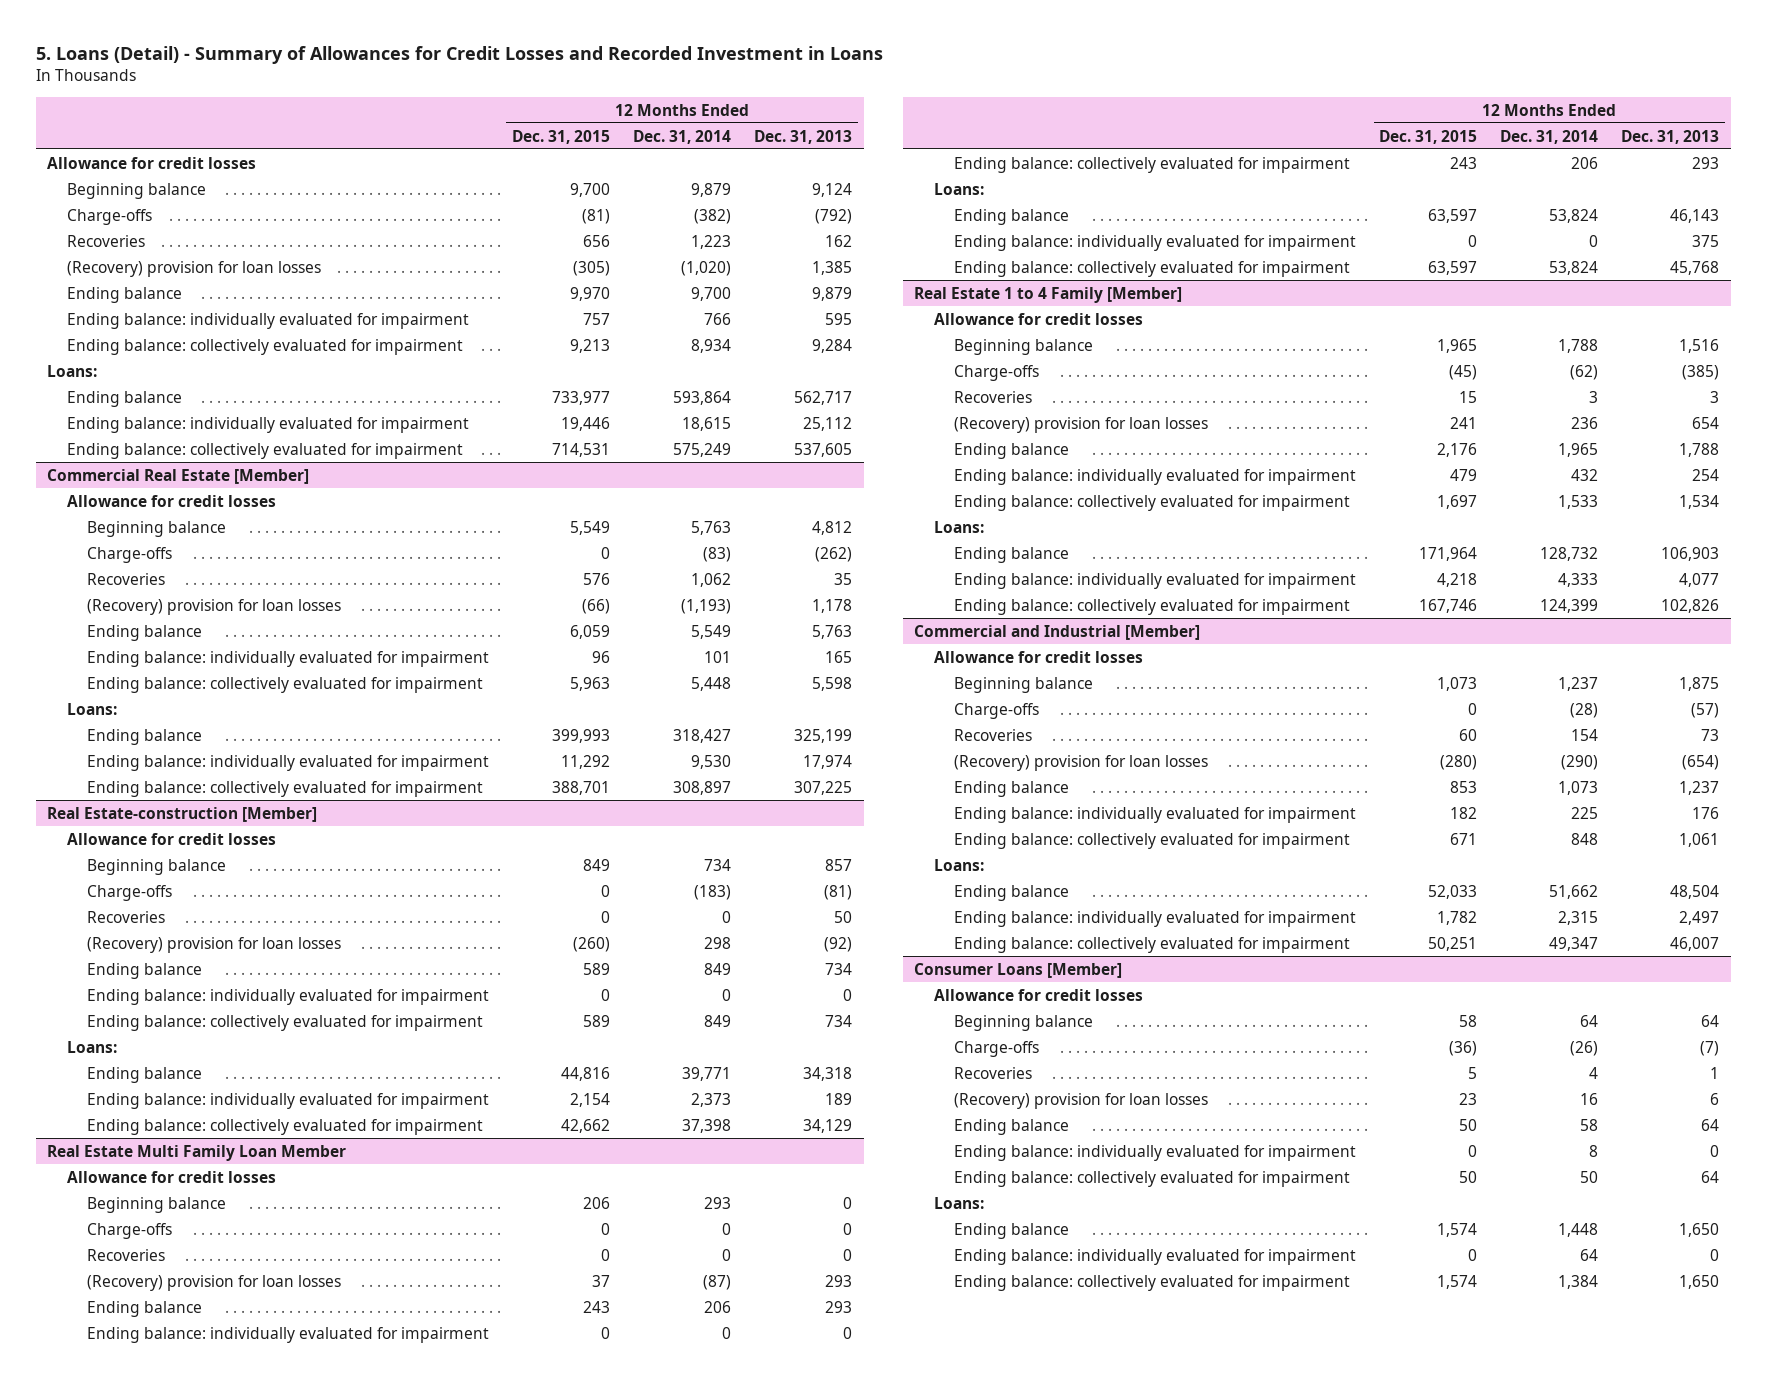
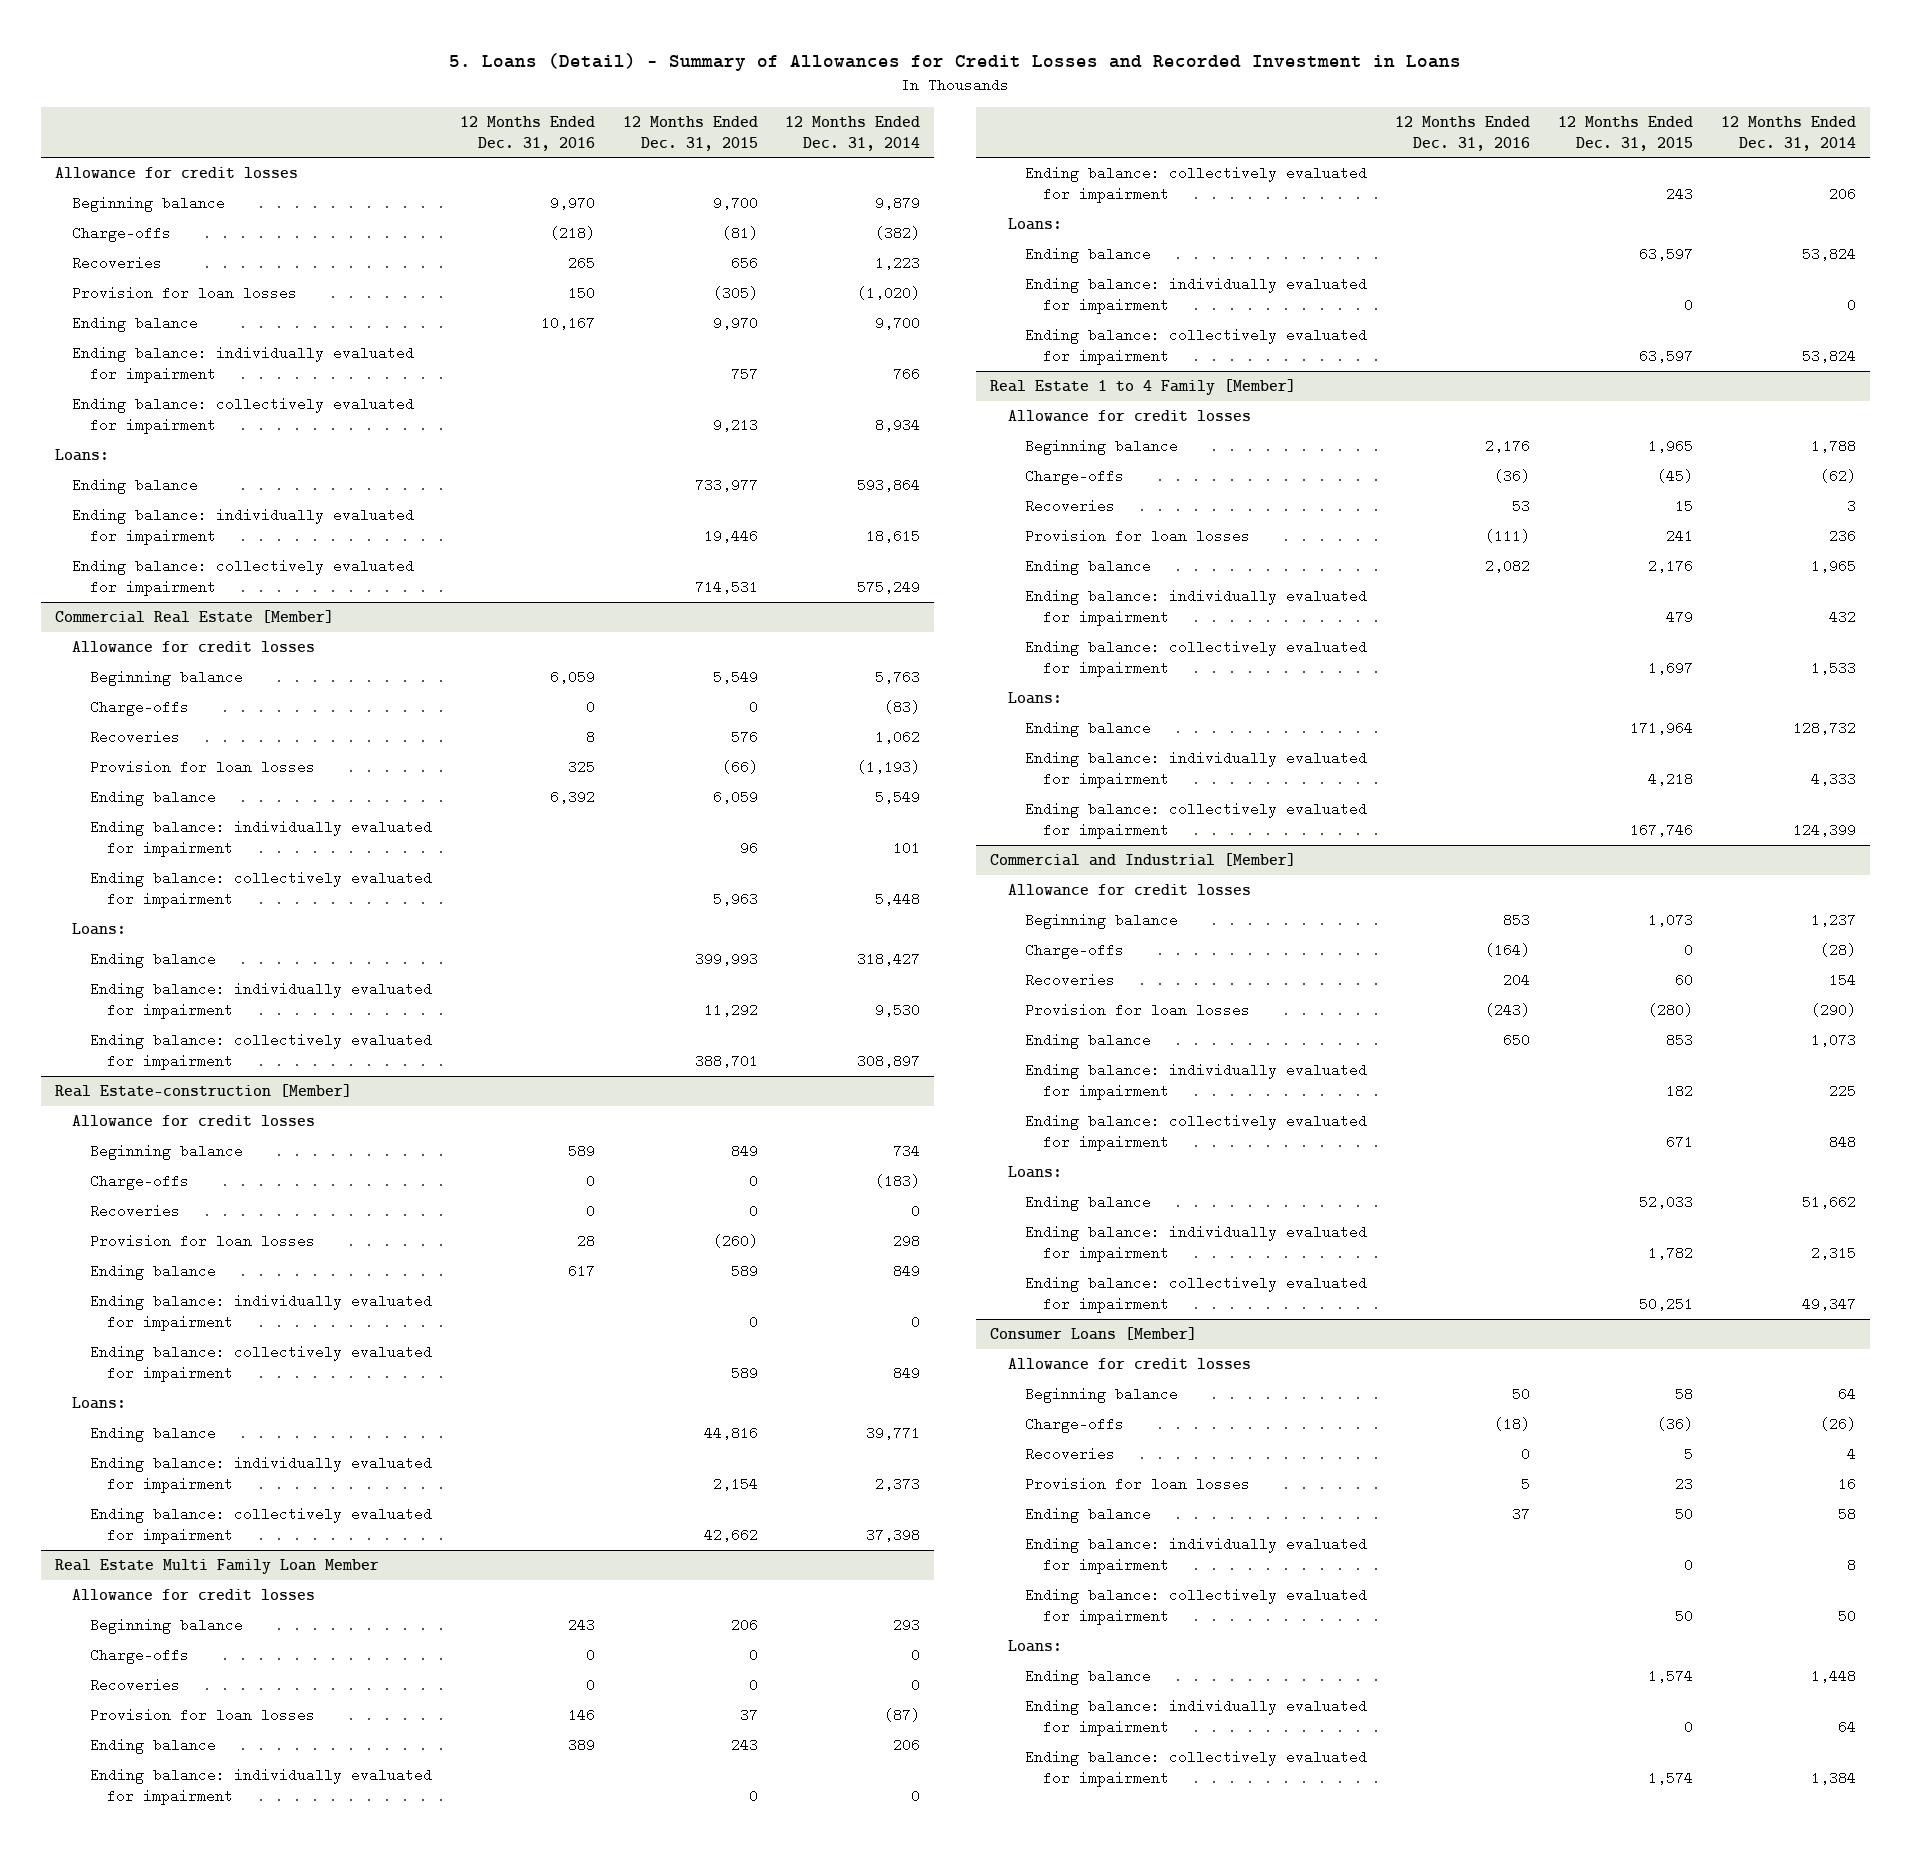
- | 12 Months Ended Dec. 31, 2015 | 12 Months Ended Dec. 31, 2014 | 12 Months Ended Dec. 31, 2013
+ | 12 Months Ended Dec. 31, 2016 | 12 Months Ended Dec. 31, 2015 | 12 Months Ended Dec. 31, 2014
- (Recovery) provision for loan losses | (305) | (1,020) | 1,385
+ Provision for loan losses | 150 | (305) | (1,020)
@ Commercial Real Estate [Member]
- (Recovery) provision for loan losses | (66) | (1,193) | 1,178
+ Provision for loan losses | 325 | (66) | (1,193)
@ Real Estate-construction [Member]
- (Recovery) provision for loan losses | (260) | 298 | (92)
+ Provision for loan losses | 28 | (260) | 298
@ Real Estate Multi Family Loan Member
- (Recovery) provision for loan losses | 37 | (87) | 293
+ Provision for loan losses | 146 | 37 | (87)
@ Real Estate 1 to 4 Family [Member]
- (Recovery) provision for loan losses | 241 | 236 | 654
+ Provision for loan losses | (111) | 241 | 236
@ Commercial and Industrial [Member]
- (Recovery) provision for loan losses | (280) | (290) | (654)
+ Provision for loan losses | (243) | (280) | (290)
@ Consumer Loans [Member]
- (Recovery) provision for loan losses | 23 | 16 | 6
+ Provision for loan losses | 5 | 23 | 16

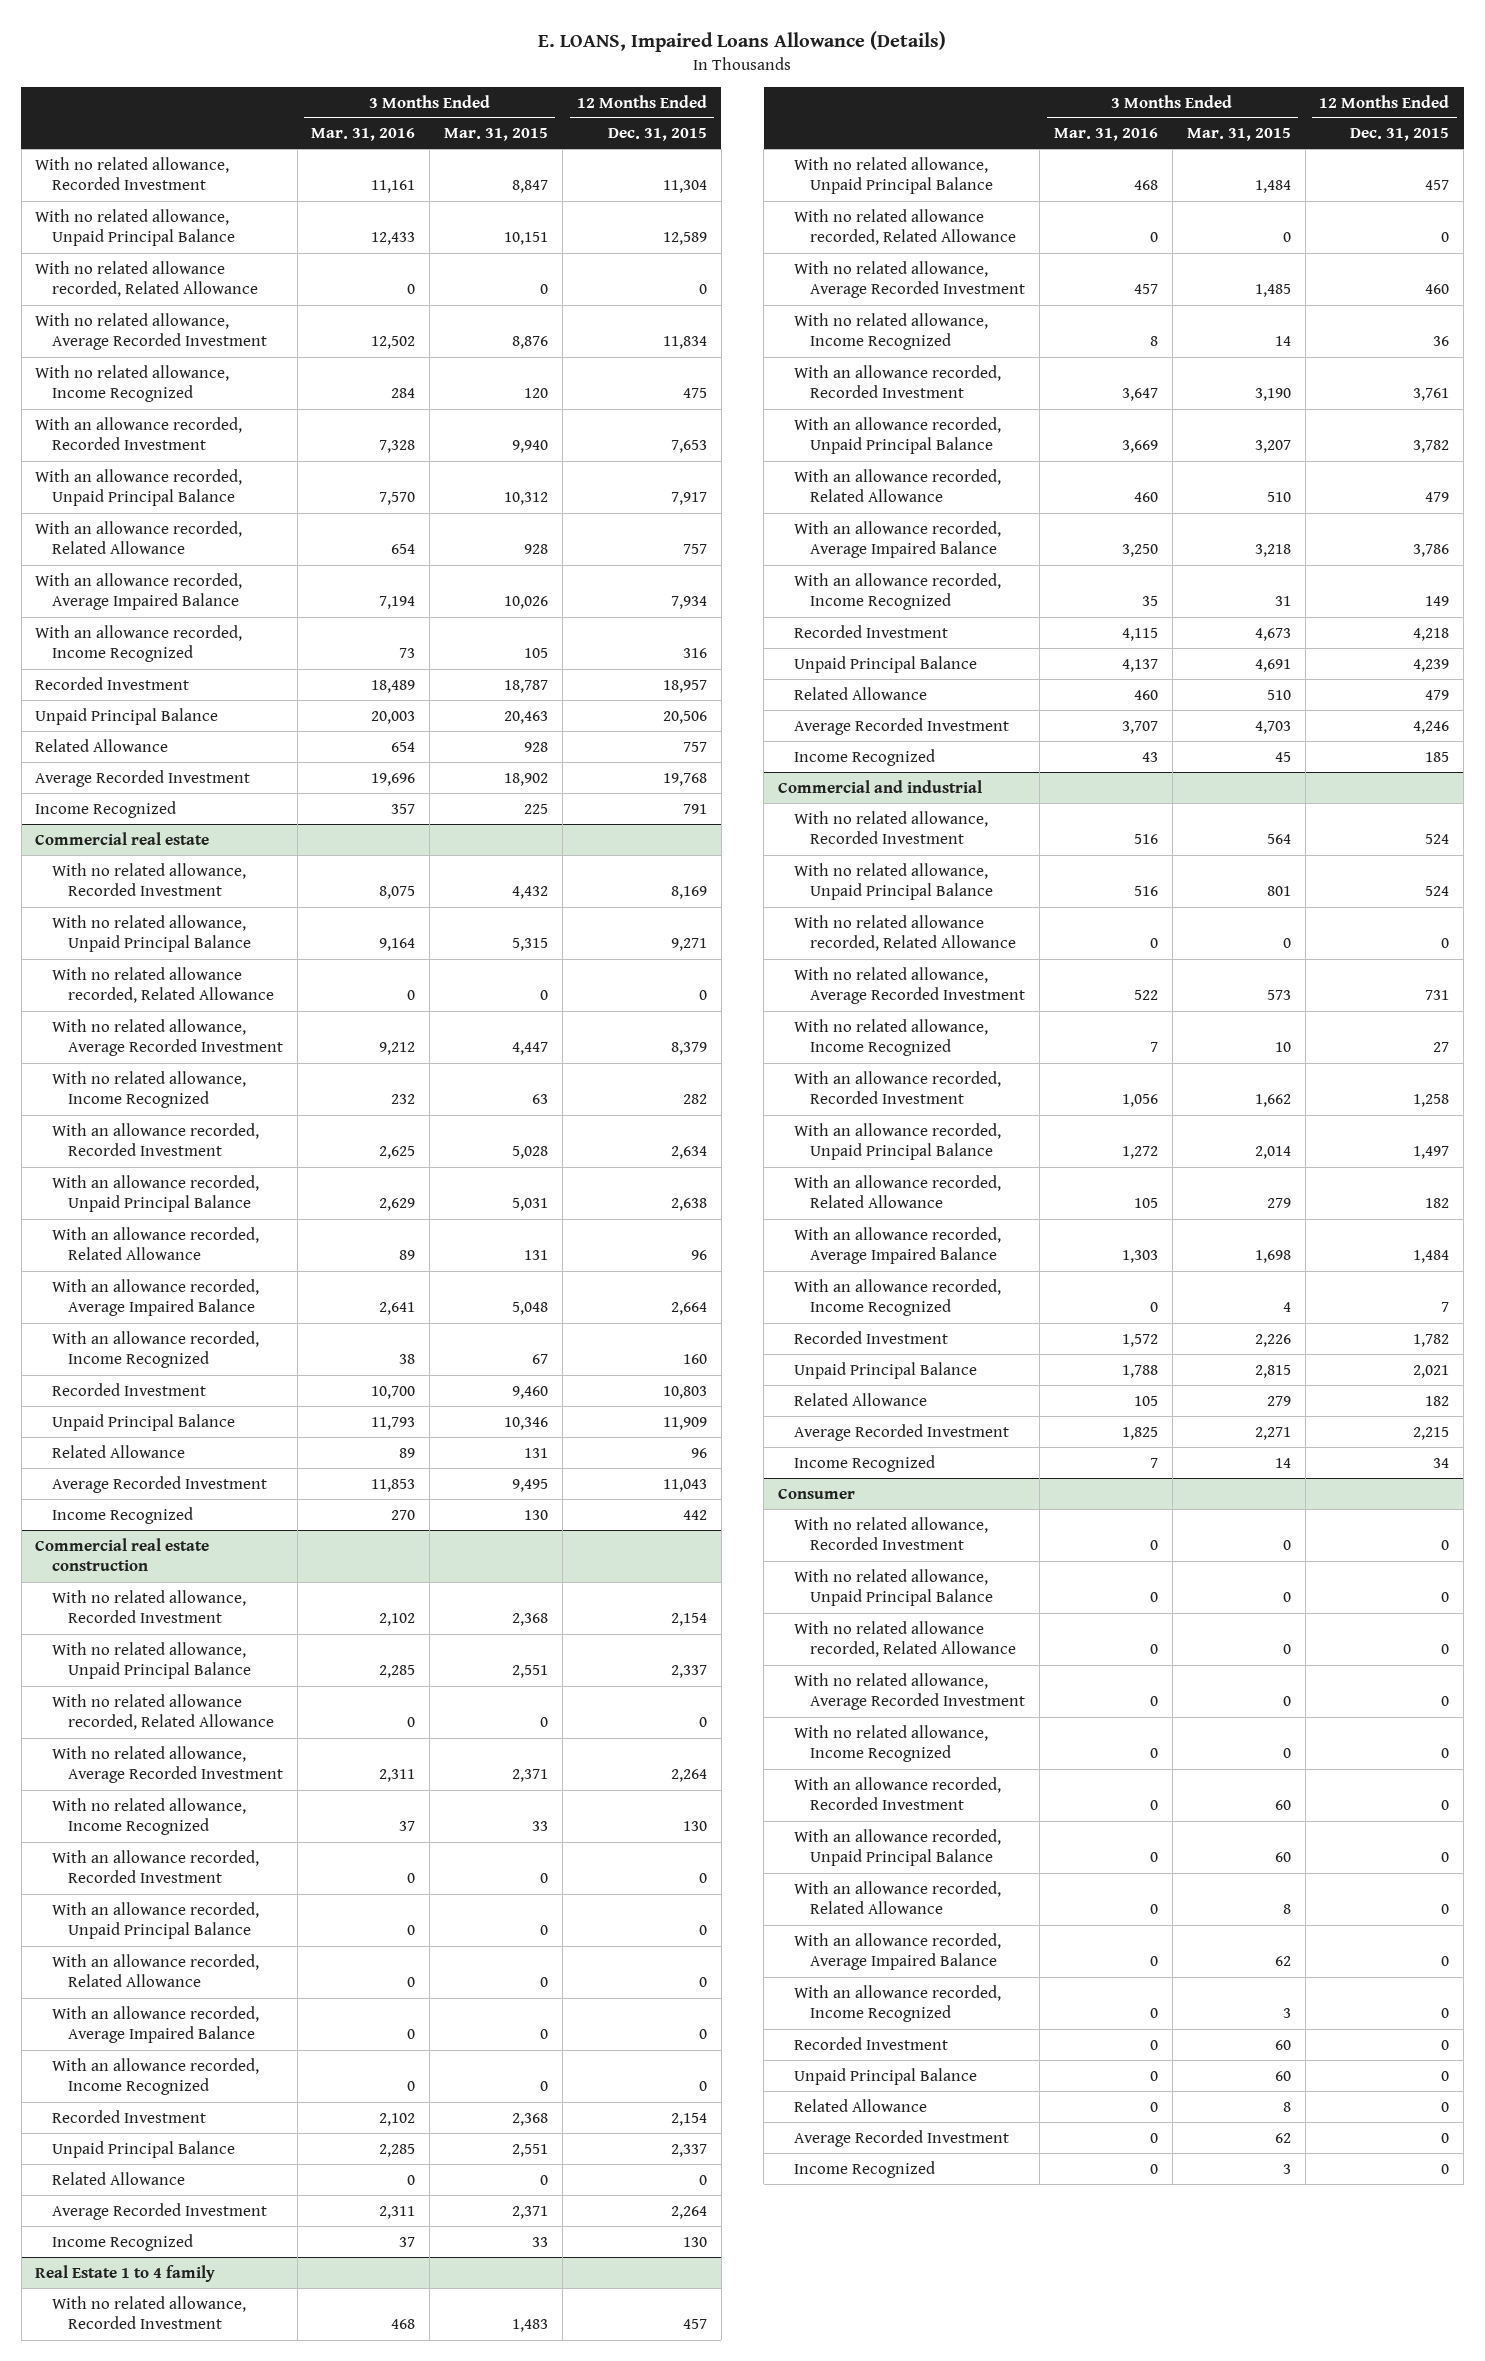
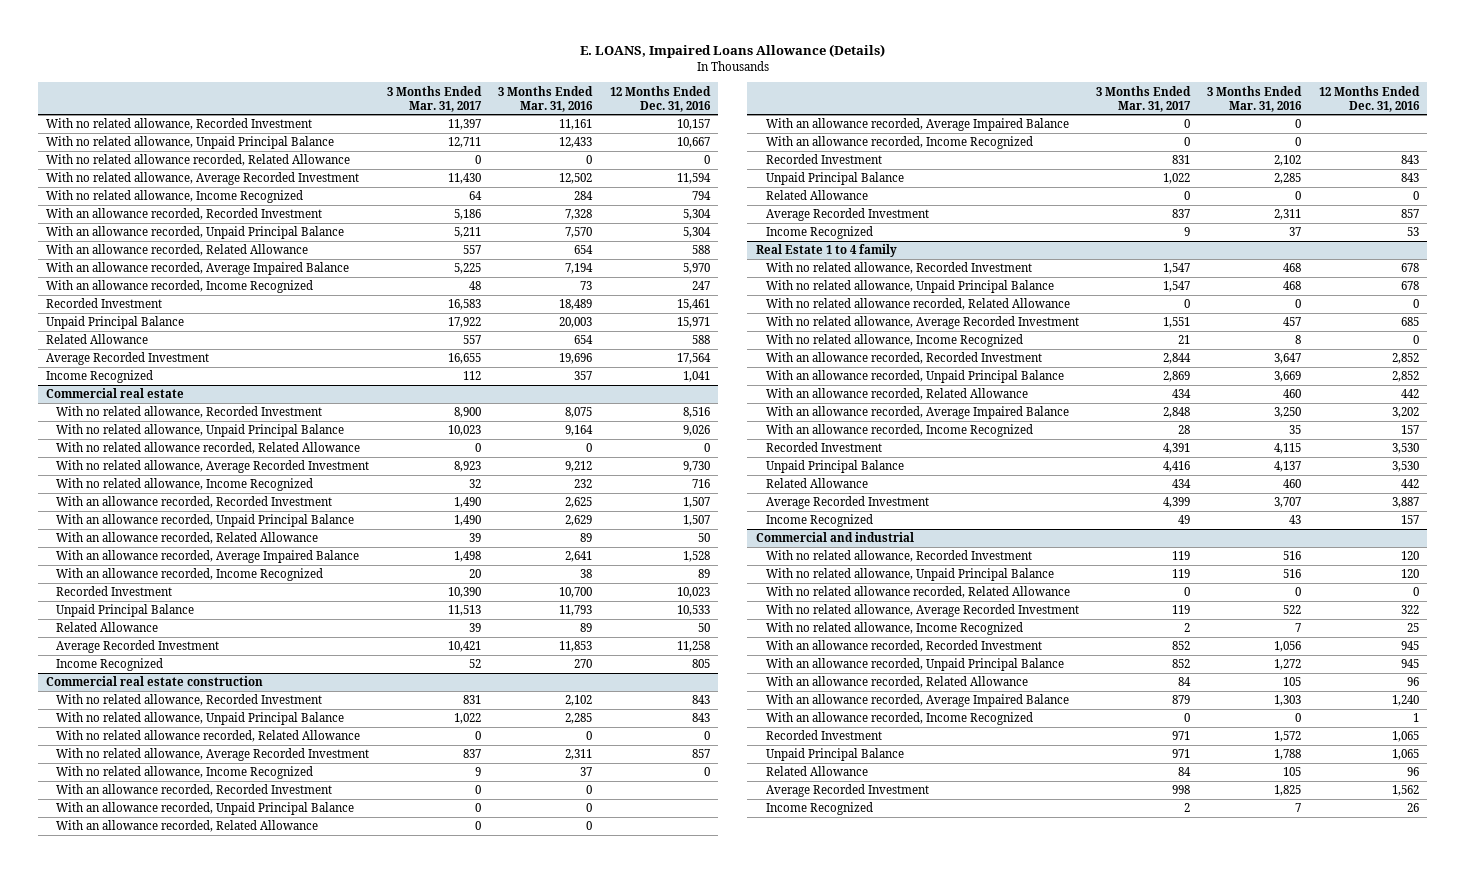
- | 3 Months Ended Mar. 31, 2016 | 3 Months Ended Mar. 31, 2015 | 12 Months Ended Dec. 31, 2015
+ | 3 Months Ended Mar. 31, 2017 | 3 Months Ended Mar. 31, 2016 | 12 Months Ended Dec. 31, 2016
- Consumer
- With no related allowance, Recorded Investment | 0 | 0 | 0
- With no related allowance, Unpaid Principal Balance | 0 | 0 | 0
- With no related allowance recorded, Related Allowance | 0 | 0 | 0
- With no related allowance, Average Recorded Investment | 0 | 0 | 0
- With no related allowance, Income Recognized | 0 | 0 | 0
- With an allowance recorded, Recorded Investment | 0 | 60 | 0
- With an allowance recorded, Unpaid Principal Balance | 0 | 60 | 0
- With an allowance recorded, Related Allowance | 0 | 8 | 0
- With an allowance recorded, Average Impaired Balance | 0 | 62 | 0
- With an allowance recorded, Income Recognized | 0 | 3 | 0
- Recorded Investment | 0 | 60 | 0
- Unpaid Principal Balance | 0 | 60 | 0
- Related Allowance | 0 | 8 | 0
- Average Recorded Investment | 0 | 62 | 0
- Income Recognized | 0 | 3 | 0

